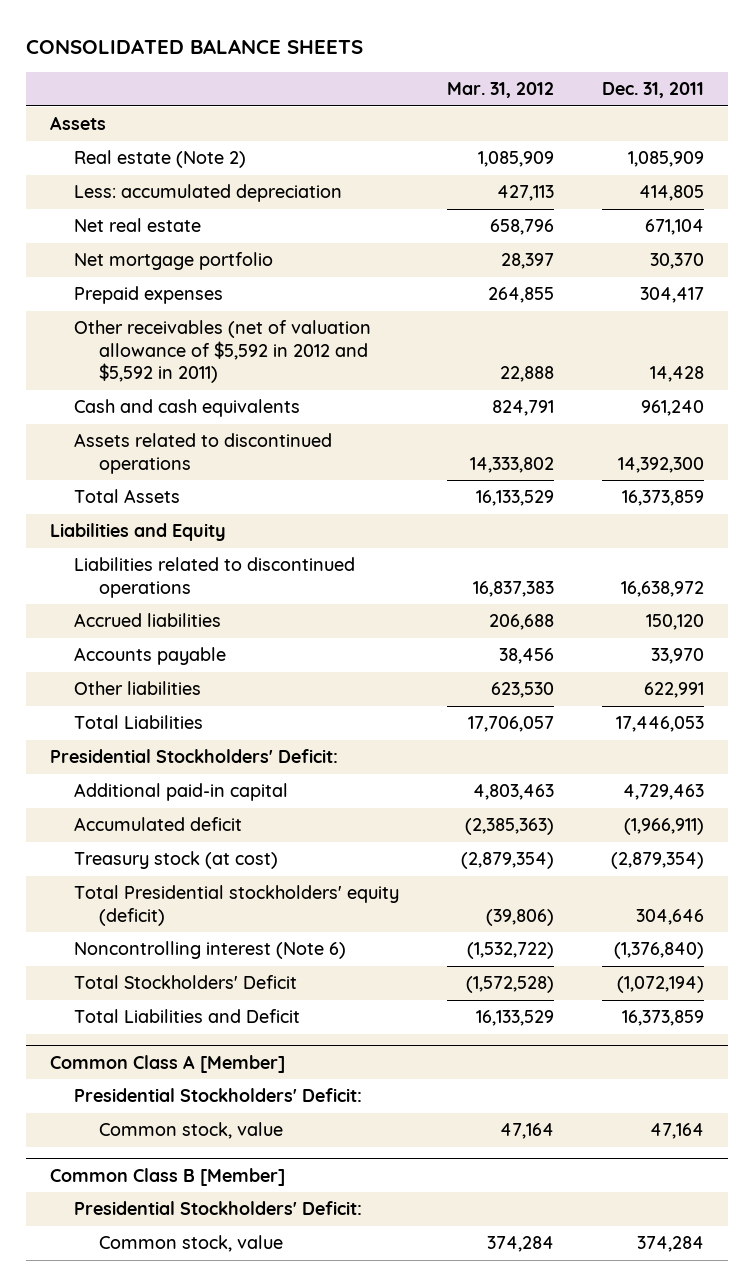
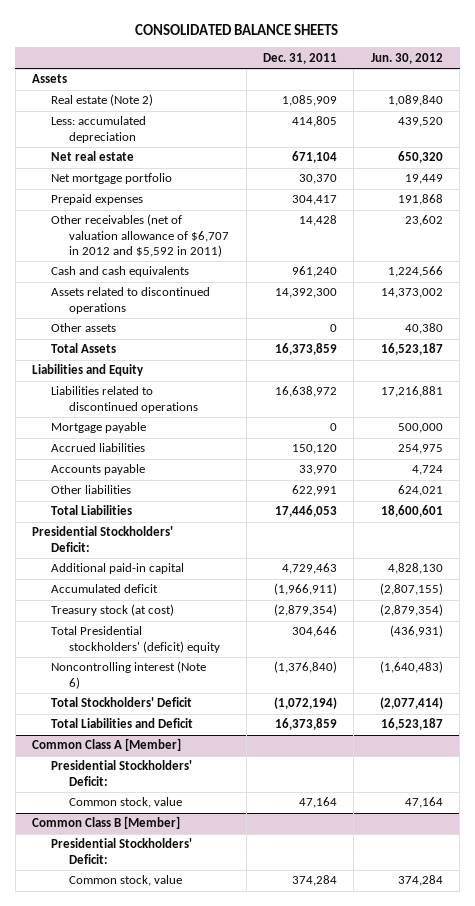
- | Mar. 31, 2012 | Dec. 31, 2011
+ | Dec. 31, 2011 | Jun. 30, 2012
- Other receivables (net of valuation allowance of $5,592 in 2012 and $5,592 in 2011) | 22,888 | 14,428
+ Other receivables (net of valuation allowance of $6,707 in 2012 and $5,592 in 2011) | 14,428 | 23,602
+ Other assets | 0 | 40,380
+ Mortgage payable | 0 | 500,000
- Total Presidential stockholders' equity (deficit) | (39,806) | 304,646
+ Total Presidential stockholders' (deficit) equity | 304,646 | (436,931)

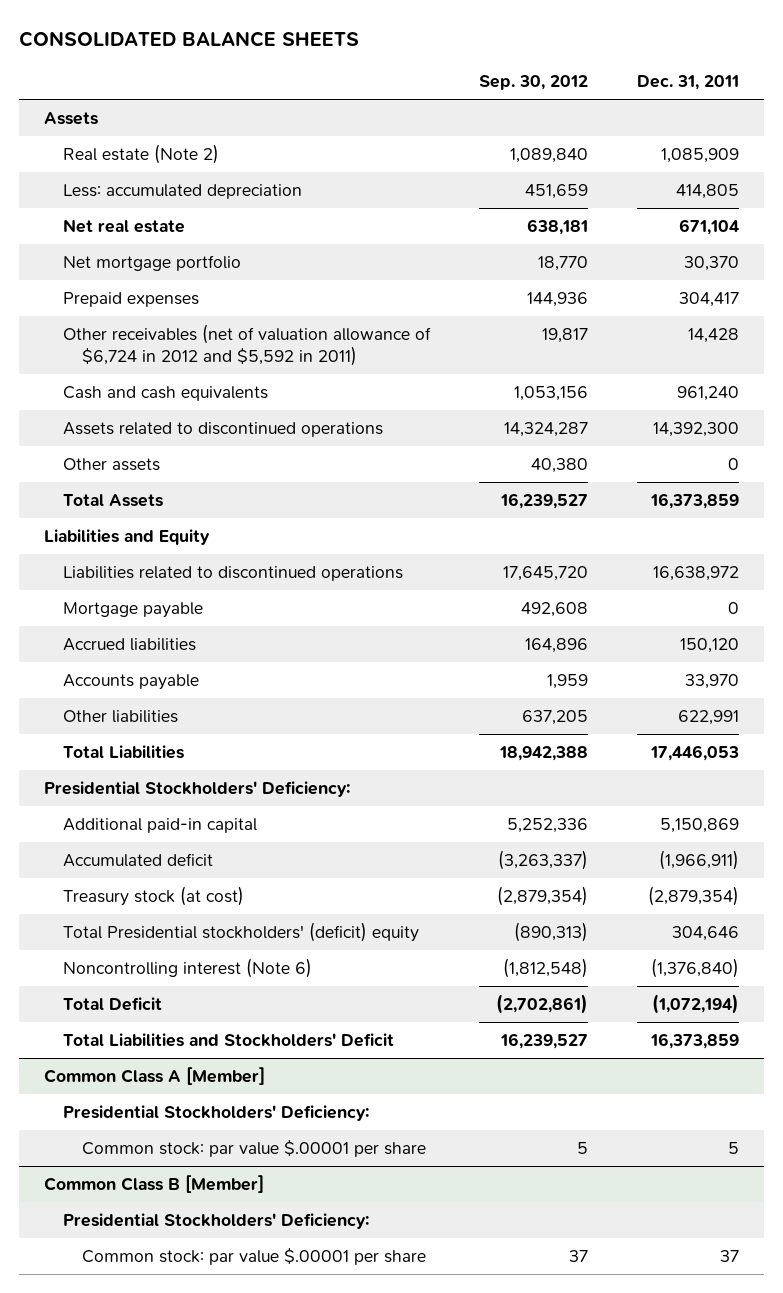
- | Dec. 31, 2011 | Jun. 30, 2012
+ | Sep. 30, 2012 | Dec. 31, 2011
- Other receivables (net of valuation allowance of $6,707 in 2012 and $5,592 in 2011) | 14,428 | 23,602
+ Other receivables (net of valuation allowance of $6,724 in 2012 and $5,592 in 2011) | 19,817 | 14,428
- Presidential Stockholders' Deficit:
- Additional paid-in capital | 4,729,463 | 4,828,130
+ Presidential Stockholders' Deficiency:
+ Additional paid-in capital | 5,252,336 | 5,150,869
- Total Stockholders' Deficit | (1,072,194) | (2,077,414)
- Total Liabilities and Deficit | 16,373,859 | 16,523,187
+ Total Deficit | (2,702,861) | (1,072,194)
+ Total Liabilities and Stockholders' Deficit | 16,239,527 | 16,373,859
@ Common Class A [Member]
- Presidential Stockholders' Deficit:
- Common stock, value | 47,164 | 47,164
+ Presidential Stockholders' Deficiency:
+ Common stock: par value $.00001 per share | 5 | 5
@ Common Class B [Member]
- Presidential Stockholders' Deficit:
- Common stock, value | 374,284 | 374,284
+ Presidential Stockholders' Deficiency:
+ Common stock: par value $.00001 per share | 37 | 37

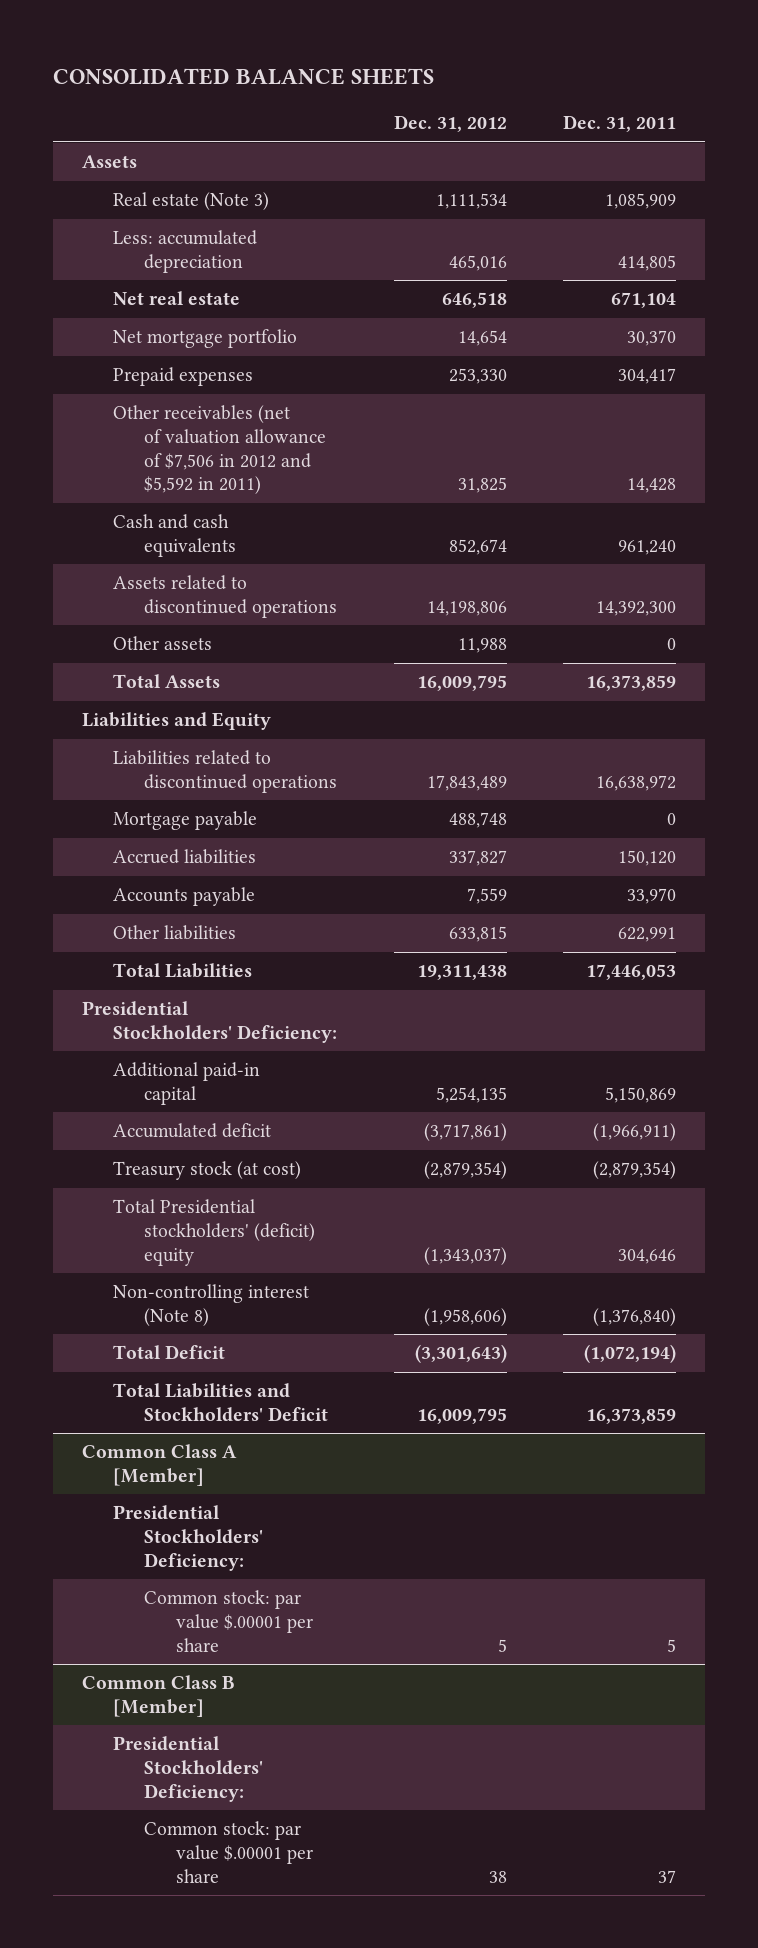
- | Sep. 30, 2012 | Dec. 31, 2011
+ | Dec. 31, 2012 | Dec. 31, 2011
- Real estate (Note 2) | 1,089,840 | 1,085,909
+ Real estate (Note 3) | 1,111,534 | 1,085,909
- Other receivables (net of valuation allowance of $6,724 in 2012 and $5,592 in 2011) | 19,817 | 14,428
+ Other receivables (net of valuation allowance of $7,506 in 2012 and $5,592 in 2011) | 31,825 | 14,428
- Noncontrolling interest (Note 6) | (1,812,548) | (1,376,840)
+ Non-controlling interest (Note 8) | (1,958,606) | (1,376,840)

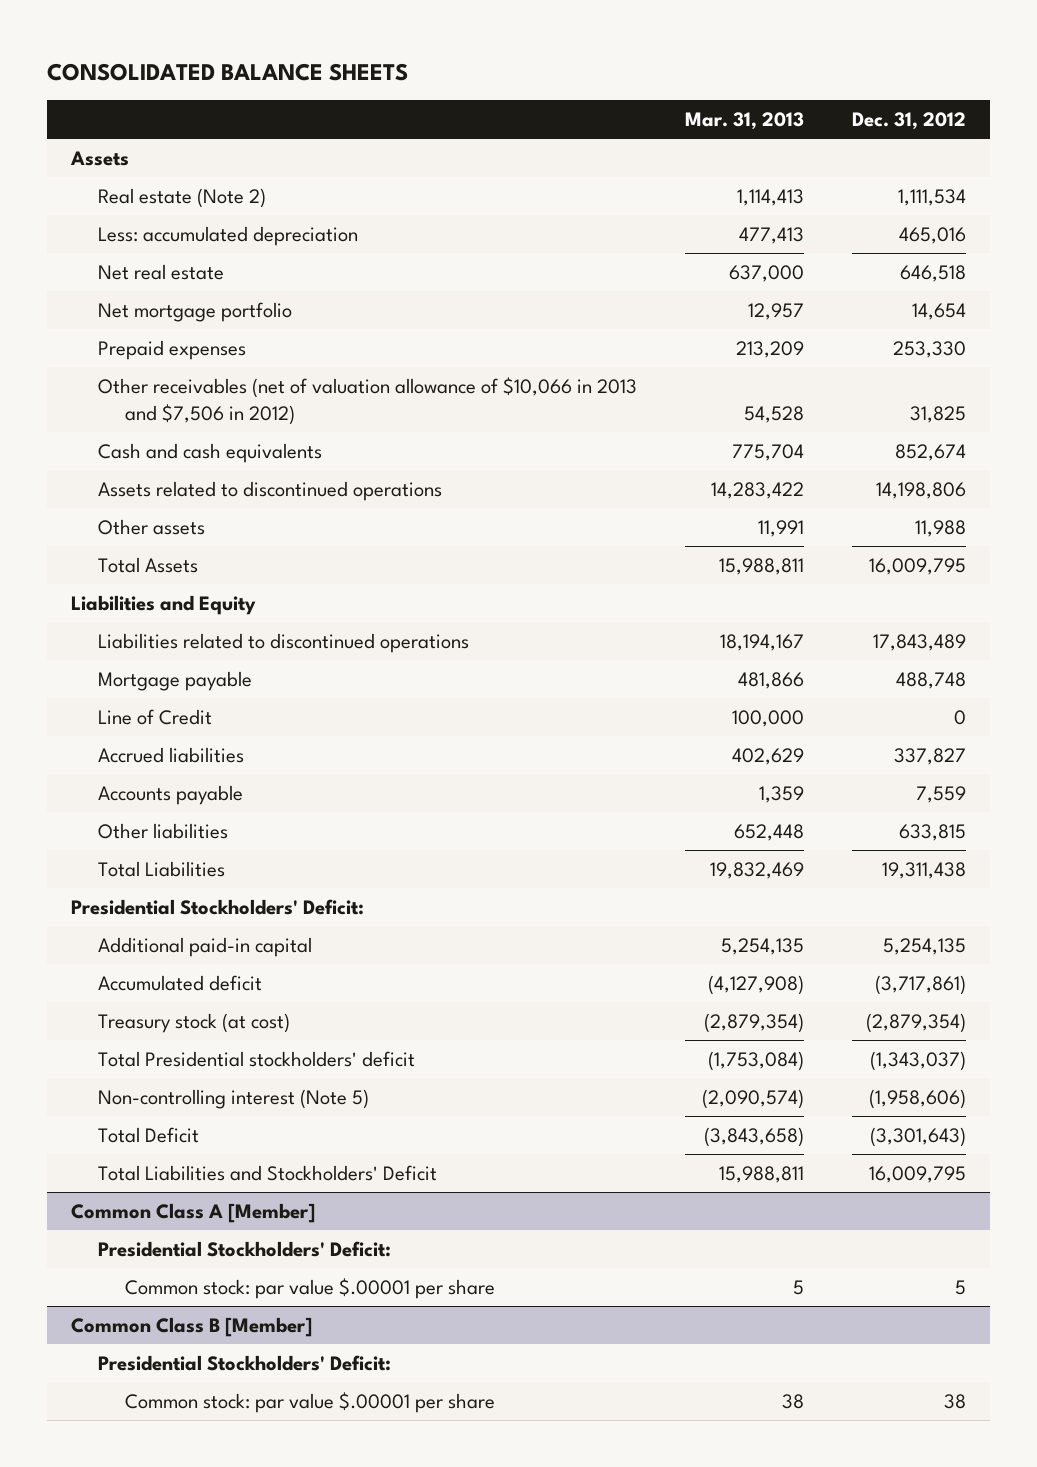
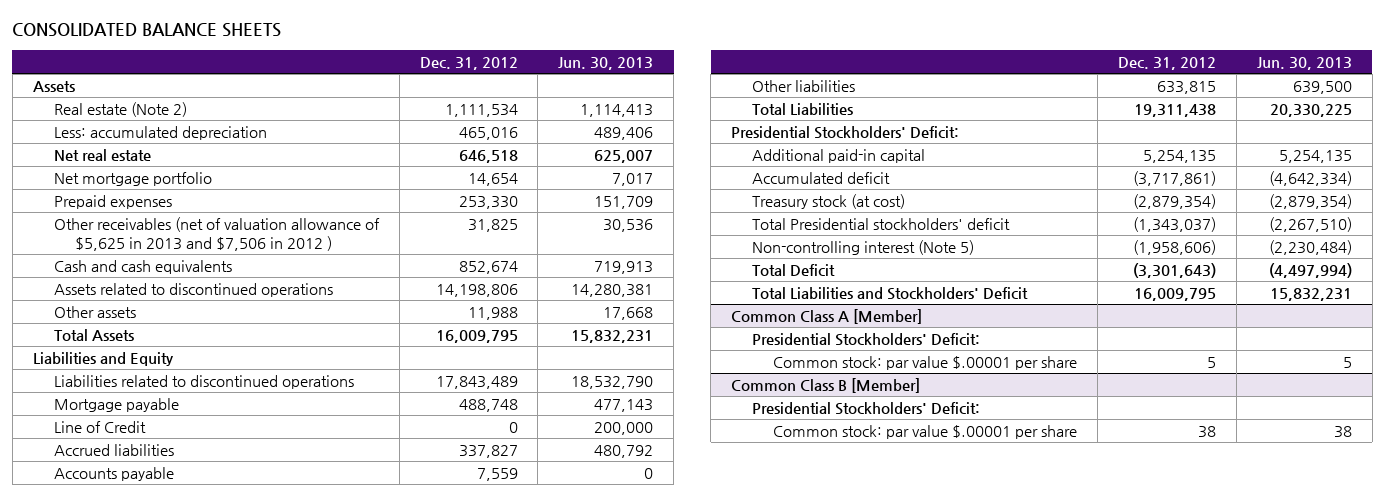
- | Mar. 31, 2013 | Dec. 31, 2012
+ | Dec. 31, 2012 | Jun. 30, 2013
- Other receivables (net of valuation allowance of $10,066 in 2013 and $7,506 in 2012) | 54,528 | 31,825
+ Other receivables (net of valuation allowance of $5,625 in 2013 and $7,506 in 2012 ) | 31,825 | 30,536

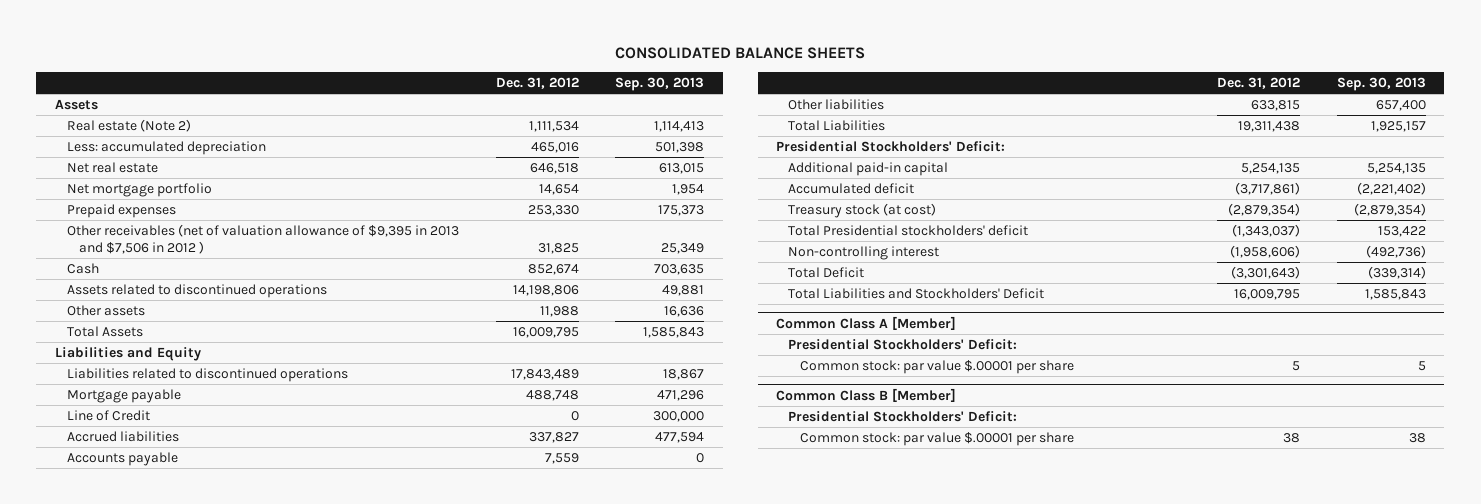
- | Dec. 31, 2012 | Jun. 30, 2013
+ | Dec. 31, 2012 | Sep. 30, 2013
- Other receivables (net of valuation allowance of $5,625 in 2013 and $7,506 in 2012 ) | 31,825 | 30,536
- Cash and cash equivalents | 852,674 | 719,913
+ Other receivables (net of valuation allowance of $9,395 in 2013 and $7,506 in 2012 ) | 31,825 | 25,349
+ Cash | 852,674 | 703,635
- Non-controlling interest (Note 5) | (1,958,606) | (2,230,484)
+ Non-controlling interest | (1,958,606) | (492,736)

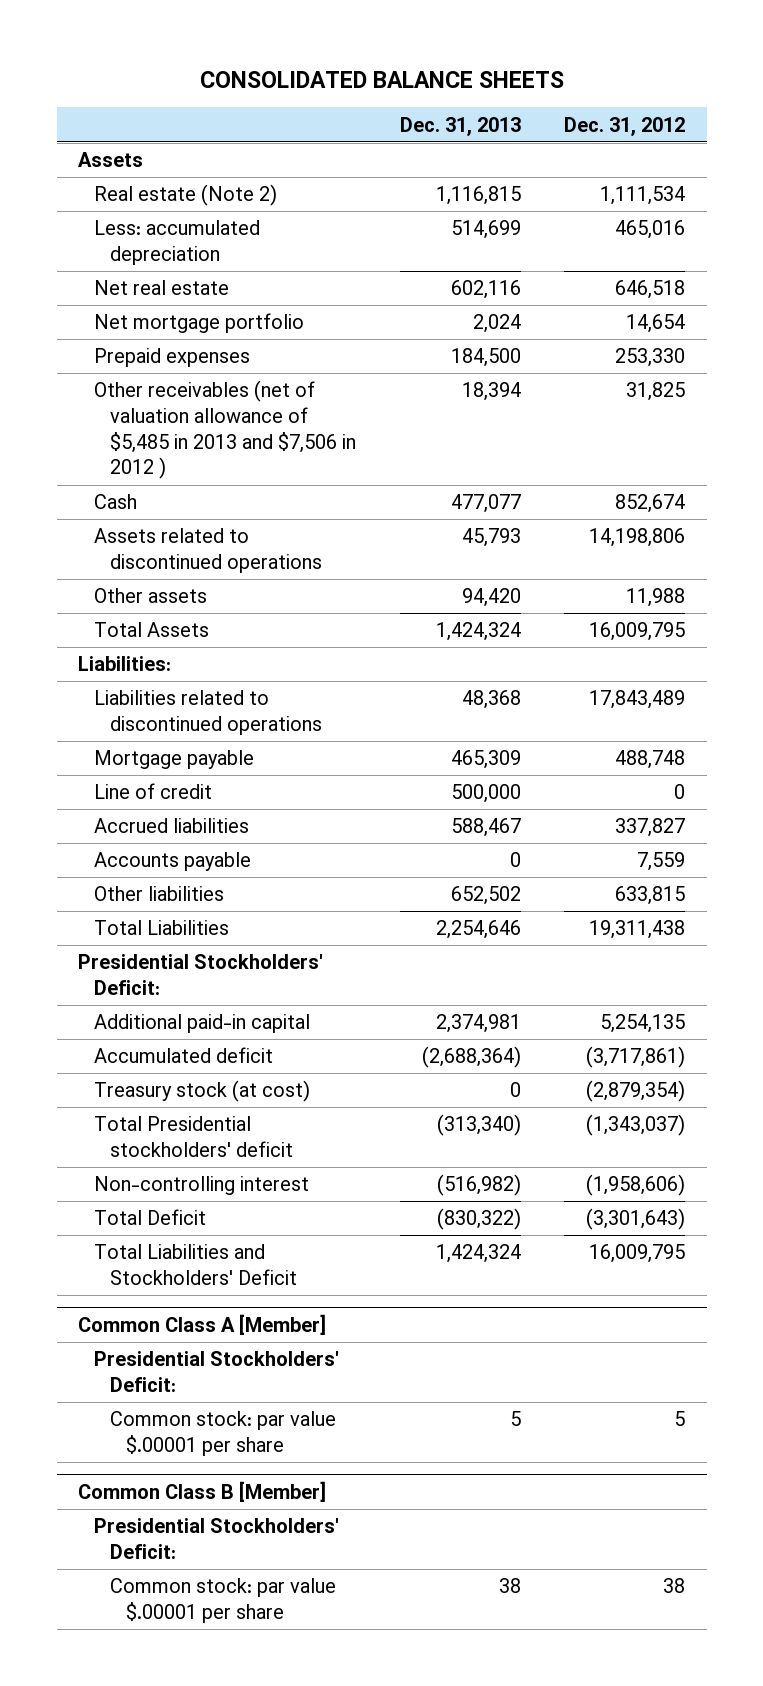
- | Dec. 31, 2012 | Sep. 30, 2013
+ | Dec. 31, 2013 | Dec. 31, 2012
- Other receivables (net of valuation allowance of $9,395 in 2013 and $7,506 in 2012 ) | 31,825 | 25,349
+ Other receivables (net of valuation allowance of $5,485 in 2013 and $7,506 in 2012 ) | 18,394 | 31,825
- Liabilities and Equity
+ Liabilities:
- Line of Credit | 0 | 300,000
+ Line of credit | 500,000 | 0

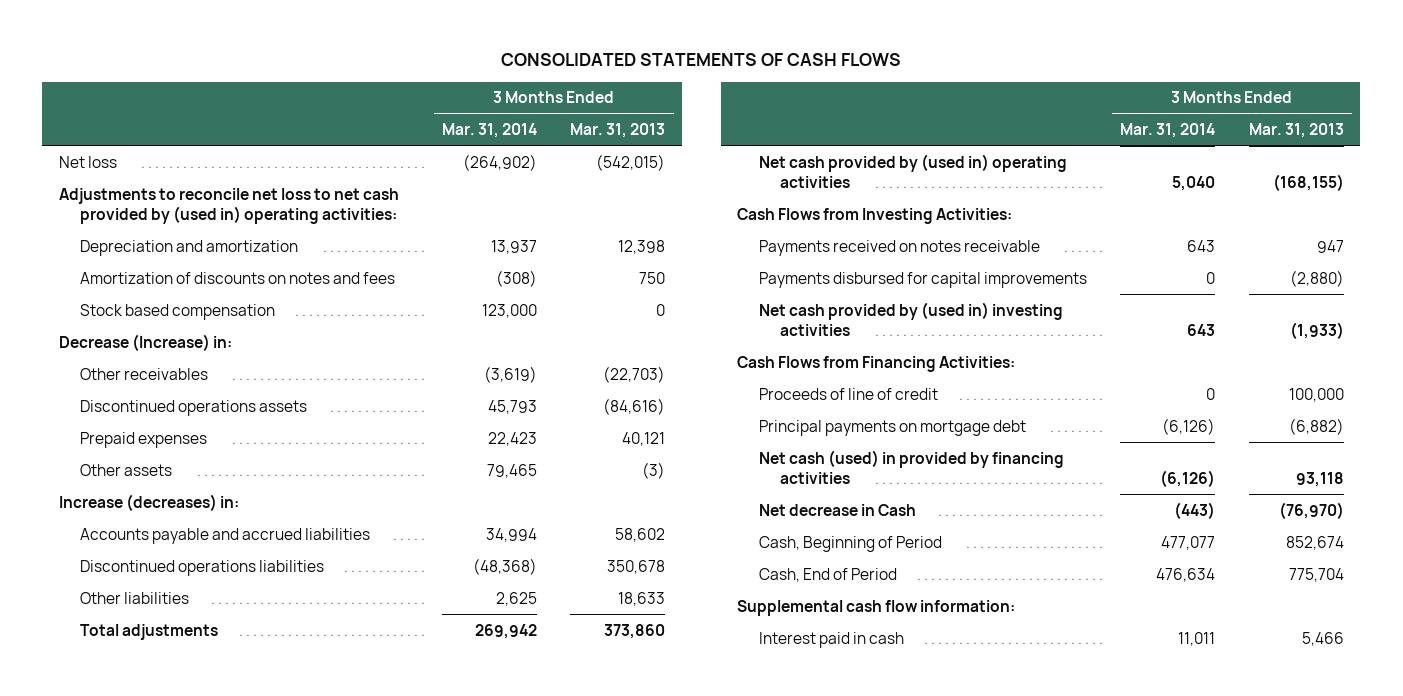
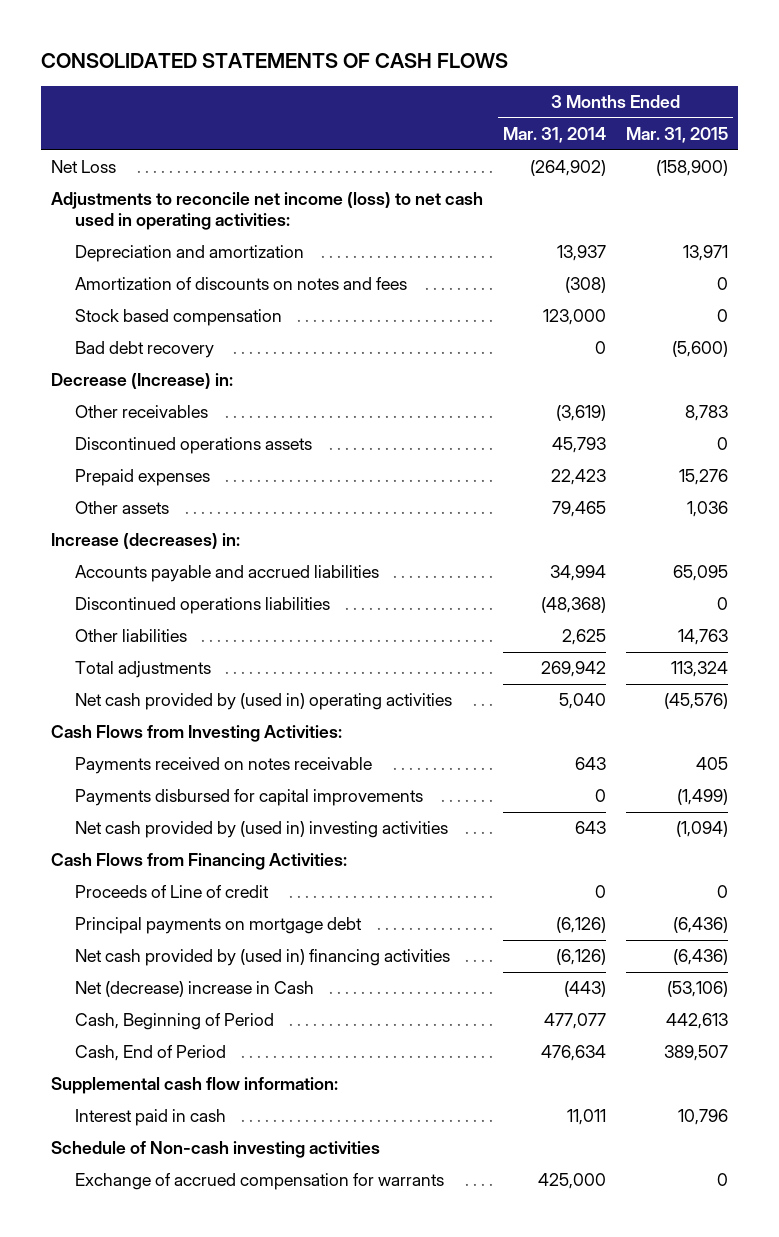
- | 3 Months Ended Mar. 31, 2014 | 3 Months Ended Mar. 31, 2013
+ | 3 Months Ended Mar. 31, 2014 | 3 Months Ended Mar. 31, 2015
- Net loss | (264,902) | (542,015)
- Adjustments to reconcile net loss to net cash provided by (used in) operating activities:
+ Net Loss | (264,902) | (158,900)
+ Adjustments to reconcile net income (loss) to net cash used in operating activities:
+ Bad debt recovery | 0 | (5,600)
- Proceeds of line of credit | 0 | 100,000
+ Proceeds of Line of credit | 0 | 0
- Net cash (used) in provided by financing activities | (6,126) | 93,118
- Net decrease in Cash | (443) | (76,970)
+ Net cash provided by (used in) financing activities | (6,126) | (6,436)
+ Net (decrease) increase in Cash | (443) | (53,106)
+ Schedule of Non-cash investing activities
+ Exchange of accrued compensation for warrants | 425,000 | 0

